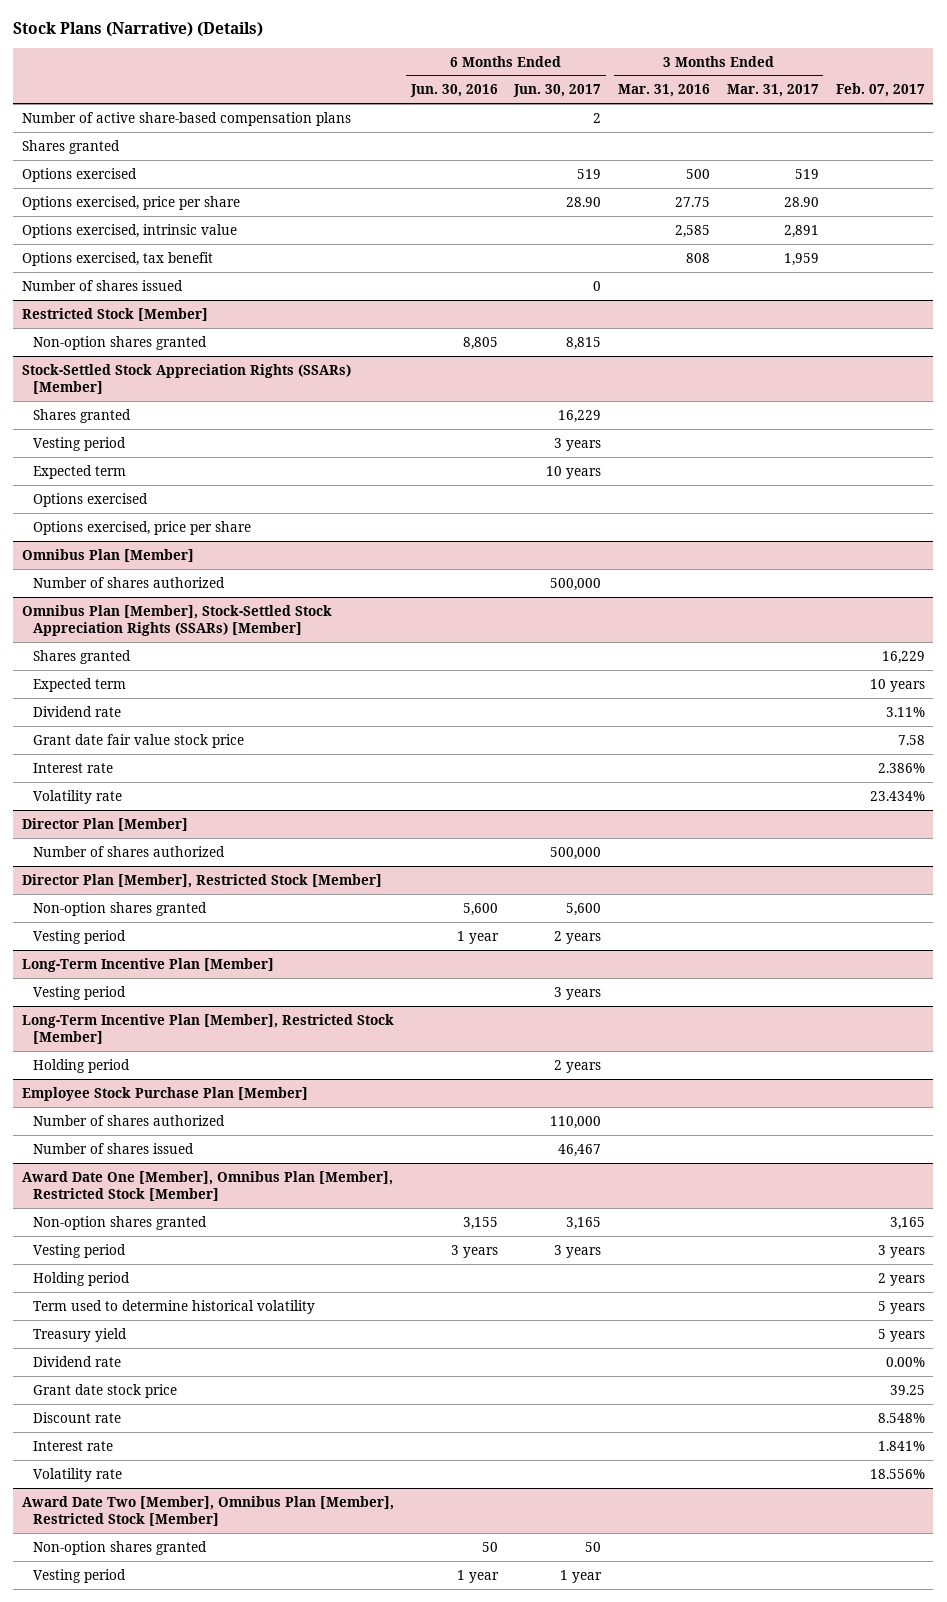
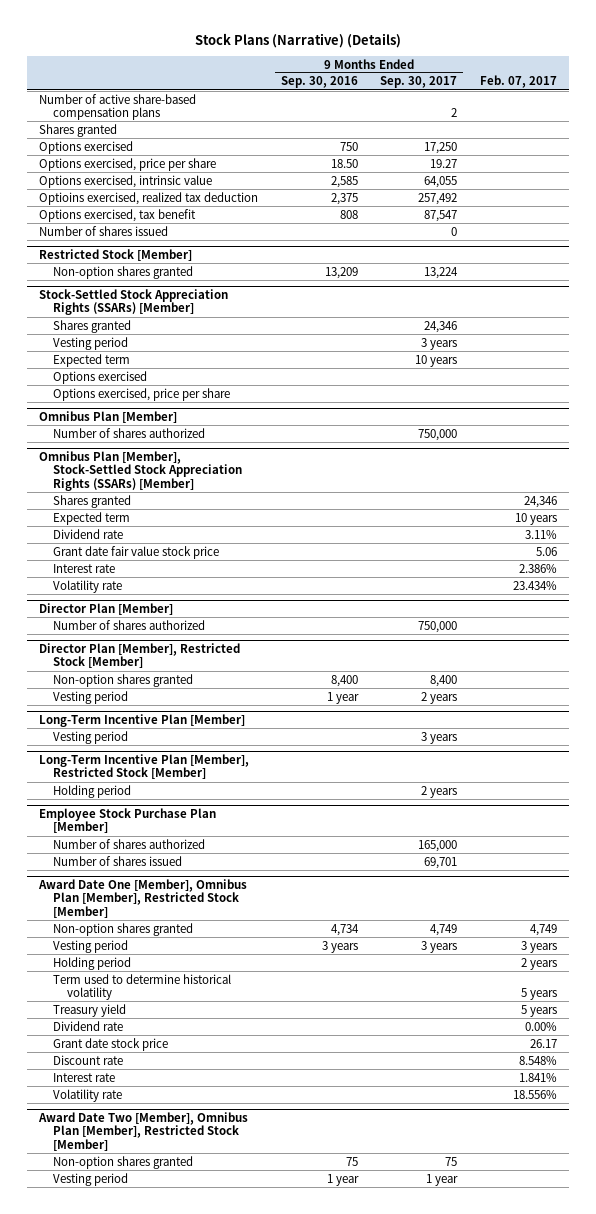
- | 6 Months Ended Jun. 30, 2016 | 6 Months Ended Jun. 30, 2017 | 3 Months Ended Mar. 31, 2016 | 3 Months Ended Mar. 31, 2017 | Feb. 07, 2017
+ | 9 Months Ended Sep. 30, 2016 | 9 Months Ended Sep. 30, 2017 | Feb. 07, 2017
+ Optioins exercised, realized tax deduction | 2,375 | 257,492 |
@ Omnibus Plan [Member], Stock-Settled Stock Appreciation Rights (SSARs) [Member]
- Shares granted | | | | | 16,229
+ Shares granted | | | 24,346
- Grant date fair value stock price | | | | | 7.58
+ Grant date fair value stock price | | | 5.06
@ Award Date One [Member], Omnibus Plan [Member], Restricted Stock [Member]
- Non-option shares granted | 3,155 | 3,165 | | | 3,165
+ Non-option shares granted | 4,734 | 4,749 | 4,749
- Grant date stock price | | | | | 39.25
+ Grant date stock price | | | 26.17

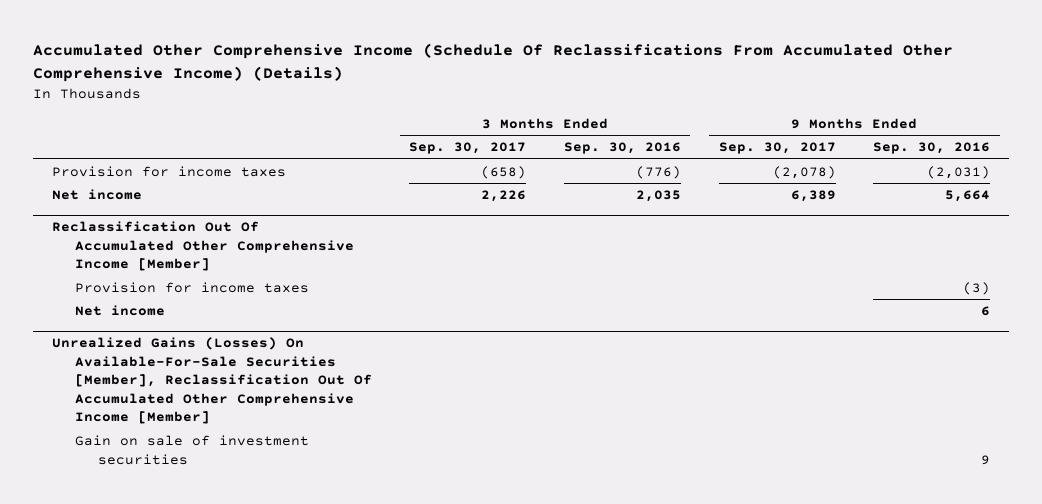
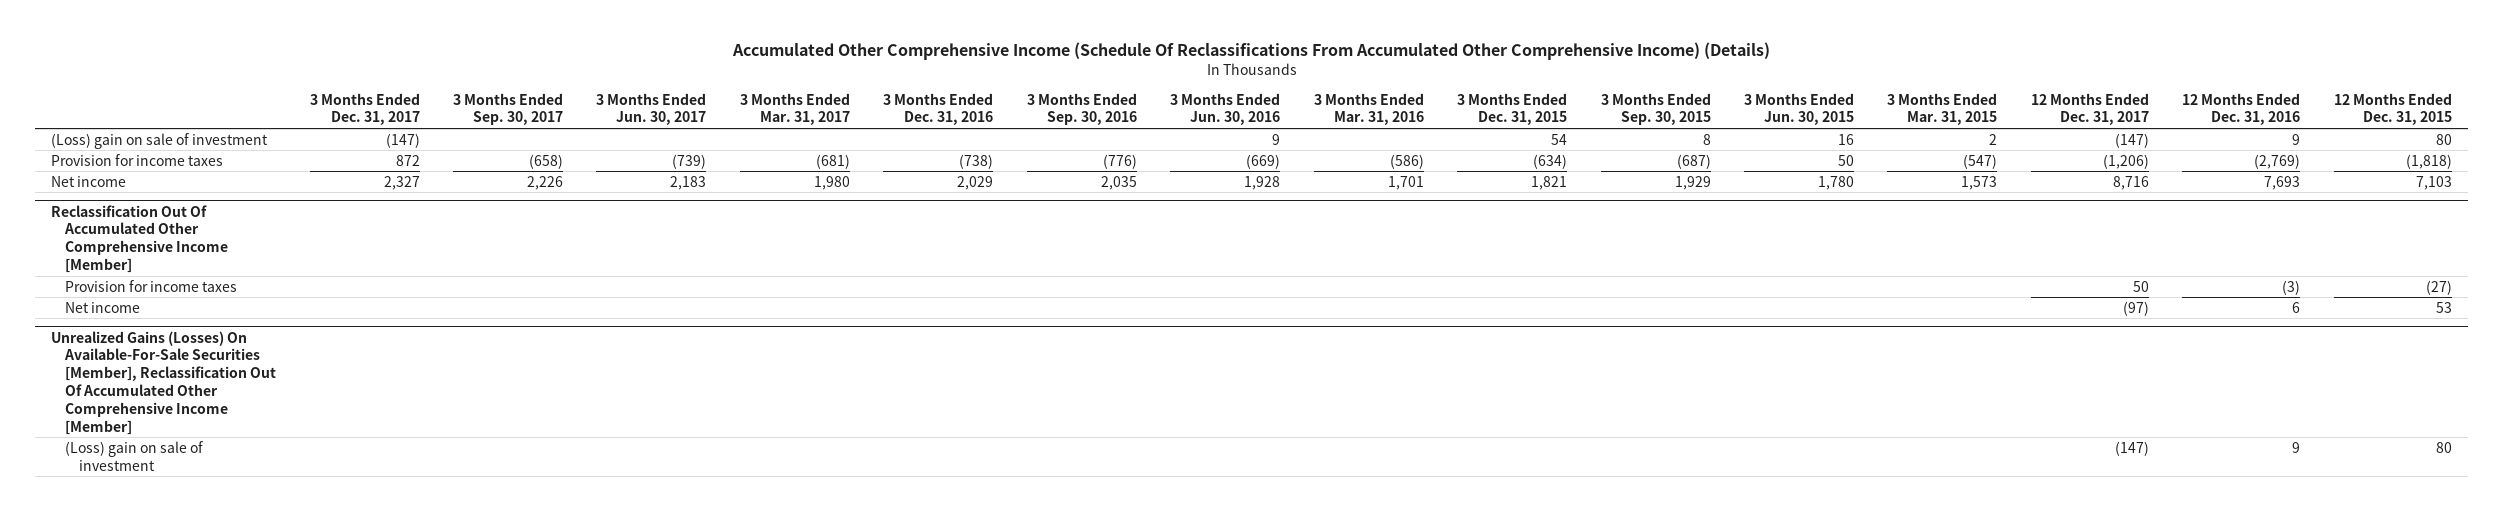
- | 3 Months Ended Sep. 30, 2017 | 3 Months Ended Sep. 30, 2016 | 9 Months Ended Sep. 30, 2017 | 9 Months Ended Sep. 30, 2016
+ | 3 Months Ended Dec. 31, 2017 | 3 Months Ended Sep. 30, 2017 | 3 Months Ended Jun. 30, 2017 | 3 Months Ended Mar. 31, 2017 | 3 Months Ended Dec. 31, 2016 | 3 Months Ended Sep. 30, 2016 | 3 Months Ended Jun. 30, 2016 | 3 Months Ended Mar. 31, 2016 | 3 Months Ended Dec. 31, 2015 | 3 Months Ended Sep. 30, 2015 | 3 Months Ended Jun. 30, 2015 | 3 Months Ended Mar. 31, 2015 | 12 Months Ended Dec. 31, 2017 | 12 Months Ended Dec. 31, 2016 | 12 Months Ended Dec. 31, 2015
+ (Loss) gain on sale of investment | (147) | | | | | | 9 | | 54 | 8 | 16 | 2 | (147) | 9 | 80
@ Unrealized Gains (Losses) On Available-For-Sale Securities [Member], Reclassification Out Of Accumulated Other Comprehensive Income [Member]
- Gain on sale of investment securities | | | | 9
+ (Loss) gain on sale of investment | | | | | | | | | | | | | (147) | 9 | 80

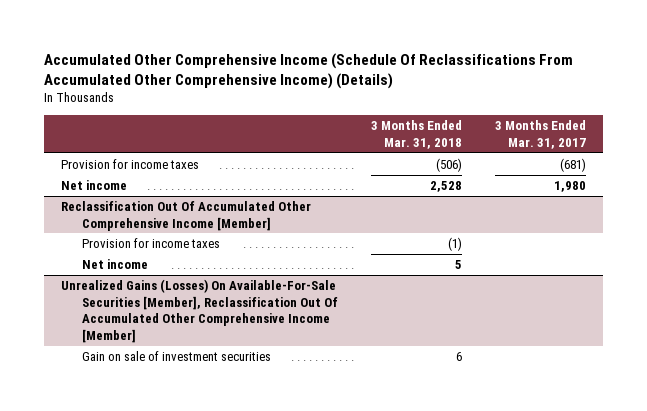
- | 3 Months Ended Dec. 31, 2017 | 3 Months Ended Sep. 30, 2017 | 3 Months Ended Jun. 30, 2017 | 3 Months Ended Mar. 31, 2017 | 3 Months Ended Dec. 31, 2016 | 3 Months Ended Sep. 30, 2016 | 3 Months Ended Jun. 30, 2016 | 3 Months Ended Mar. 31, 2016 | 3 Months Ended Dec. 31, 2015 | 3 Months Ended Sep. 30, 2015 | 3 Months Ended Jun. 30, 2015 | 3 Months Ended Mar. 31, 2015 | 12 Months Ended Dec. 31, 2017 | 12 Months Ended Dec. 31, 2016 | 12 Months Ended Dec. 31, 2015
+ | 3 Months Ended Mar. 31, 2018 | 3 Months Ended Mar. 31, 2017
- (Loss) gain on sale of investment | (147) | | | | | | 9 | | 54 | 8 | 16 | 2 | (147) | 9 | 80
@ Unrealized Gains (Losses) On Available-For-Sale Securities [Member], Reclassification Out Of Accumulated Other Comprehensive Income [Member]
- (Loss) gain on sale of investment | | | | | | | | | | | | | (147) | 9 | 80
+ Gain on sale of investment securities | 6 |

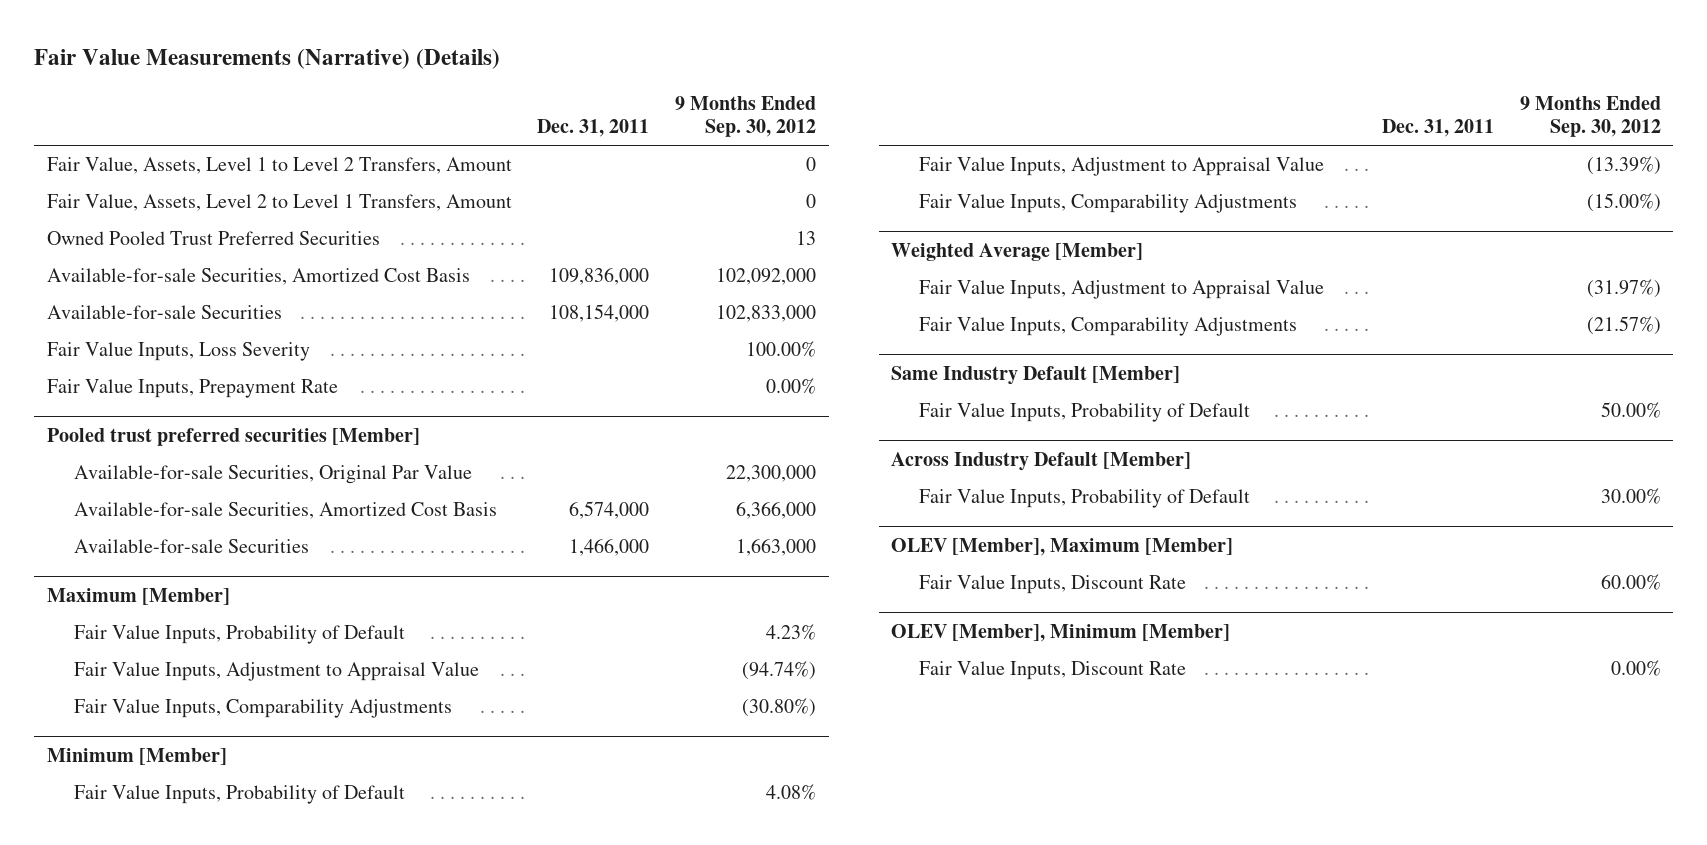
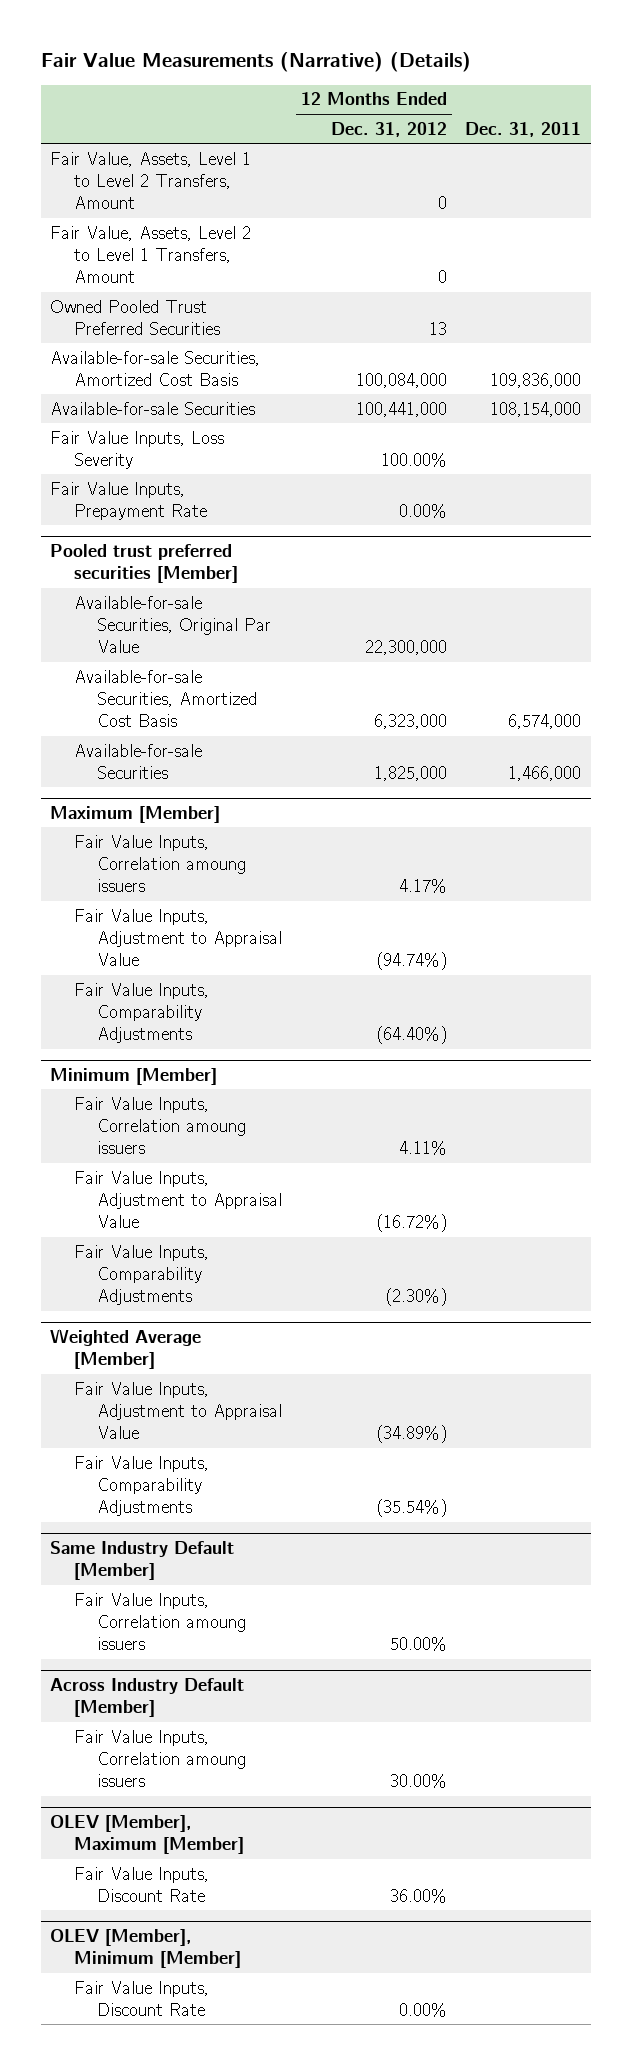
- | Dec. 31, 2011 | 9 Months Ended Sep. 30, 2012
+ | 12 Months Ended Dec. 31, 2012 | Dec. 31, 2011
@ Maximum [Member]
- Fair Value Inputs, Probability of Default | | 4.23%
+ Fair Value Inputs, Correlation amoung issuers | 4.17% |
@ Minimum [Member]
- Fair Value Inputs, Probability of Default | | 4.08%
+ Fair Value Inputs, Correlation amoung issuers | 4.11% |
@ Same Industry Default [Member]
- Fair Value Inputs, Probability of Default | | 50.00%
+ Fair Value Inputs, Correlation amoung issuers | 50.00% |
@ Across Industry Default [Member]
- Fair Value Inputs, Probability of Default | | 30.00%
+ Fair Value Inputs, Correlation amoung issuers | 30.00% |

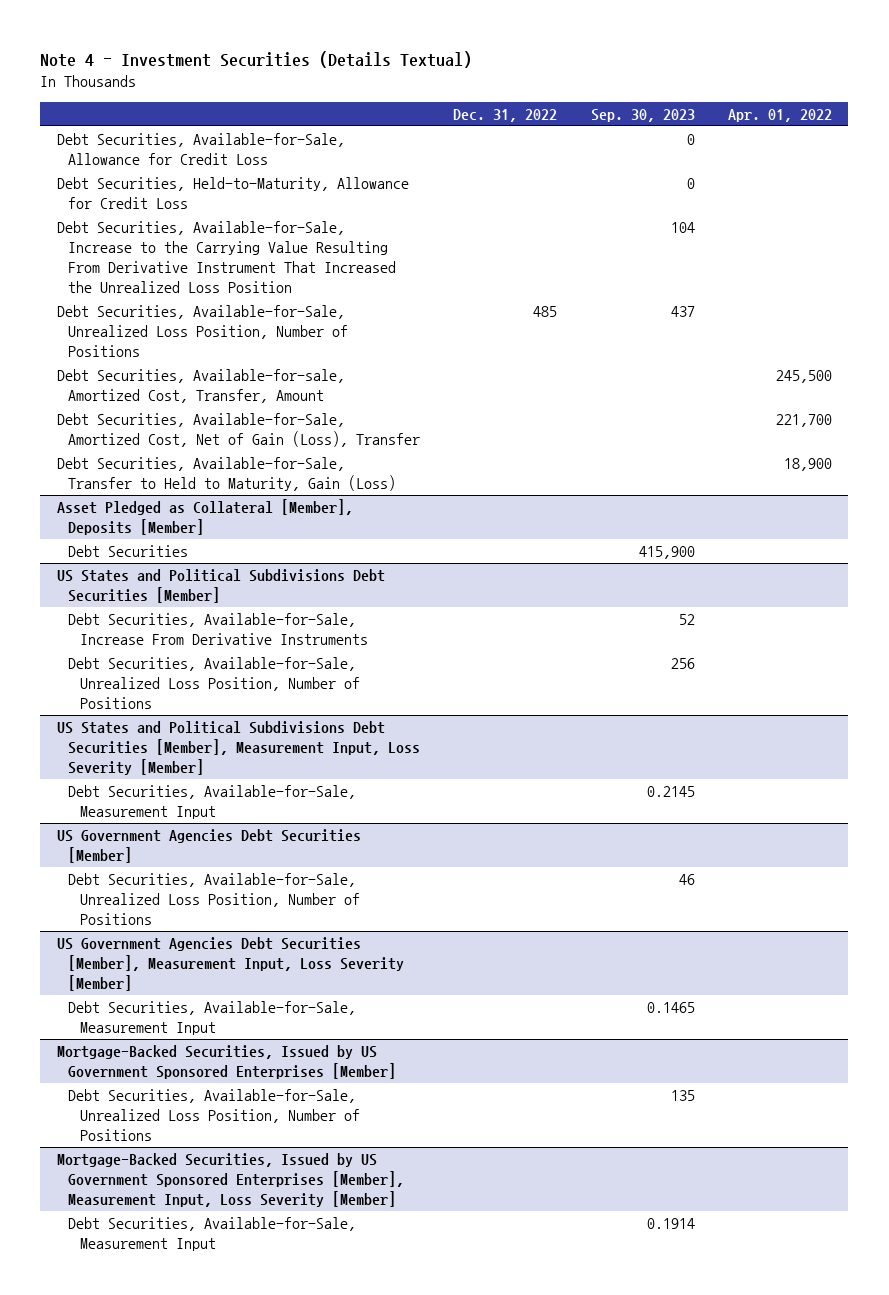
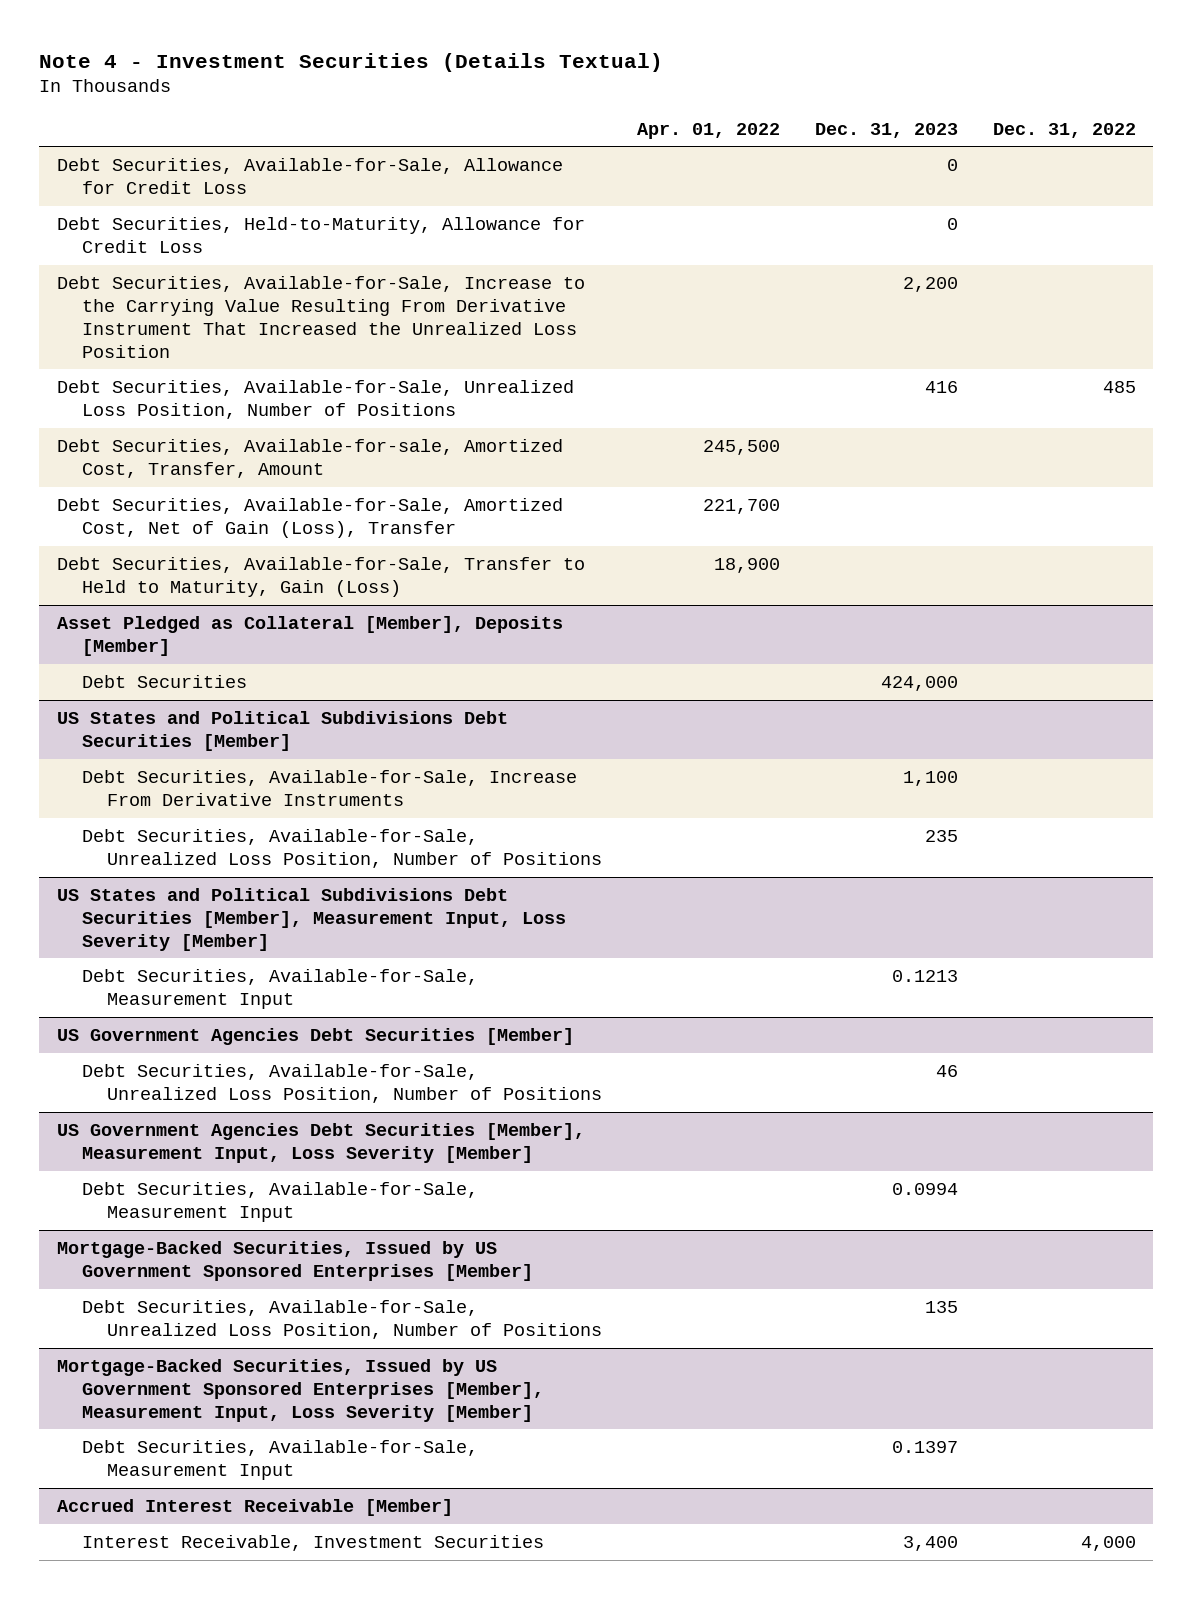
- | Dec. 31, 2022 | Sep. 30, 2023 | Apr. 01, 2022
+ | Apr. 01, 2022 | Dec. 31, 2023 | Dec. 31, 2022
+ Accrued Interest Receivable [Member]
+ Interest Receivable, Investment Securities | | 3,400 | 4,000

